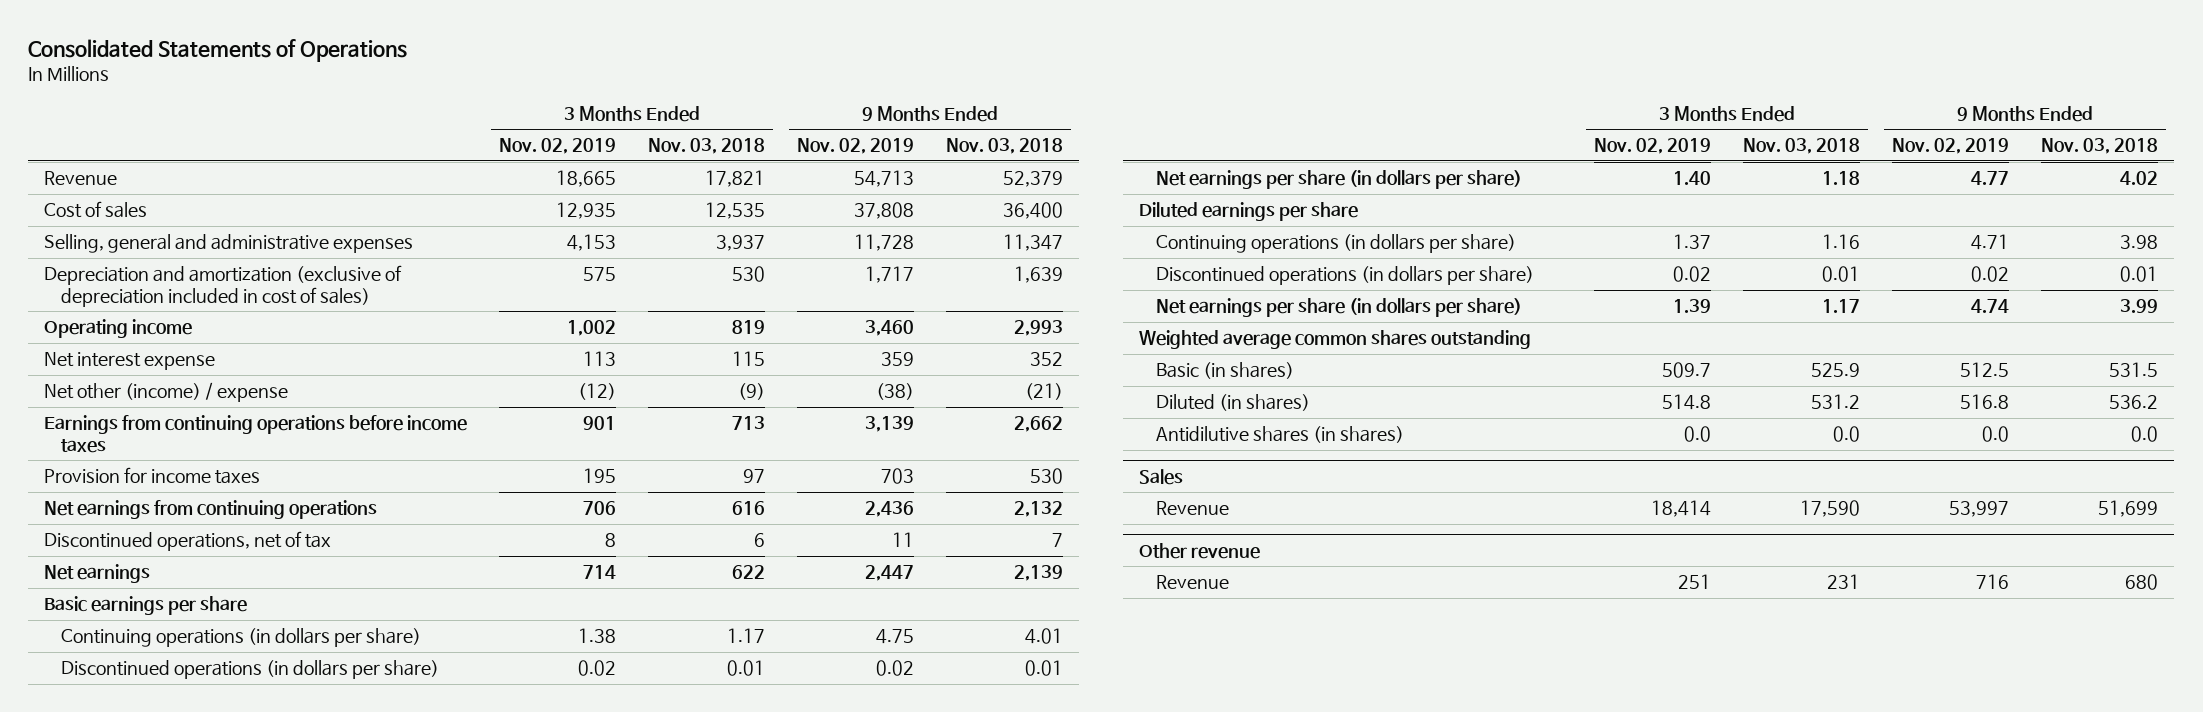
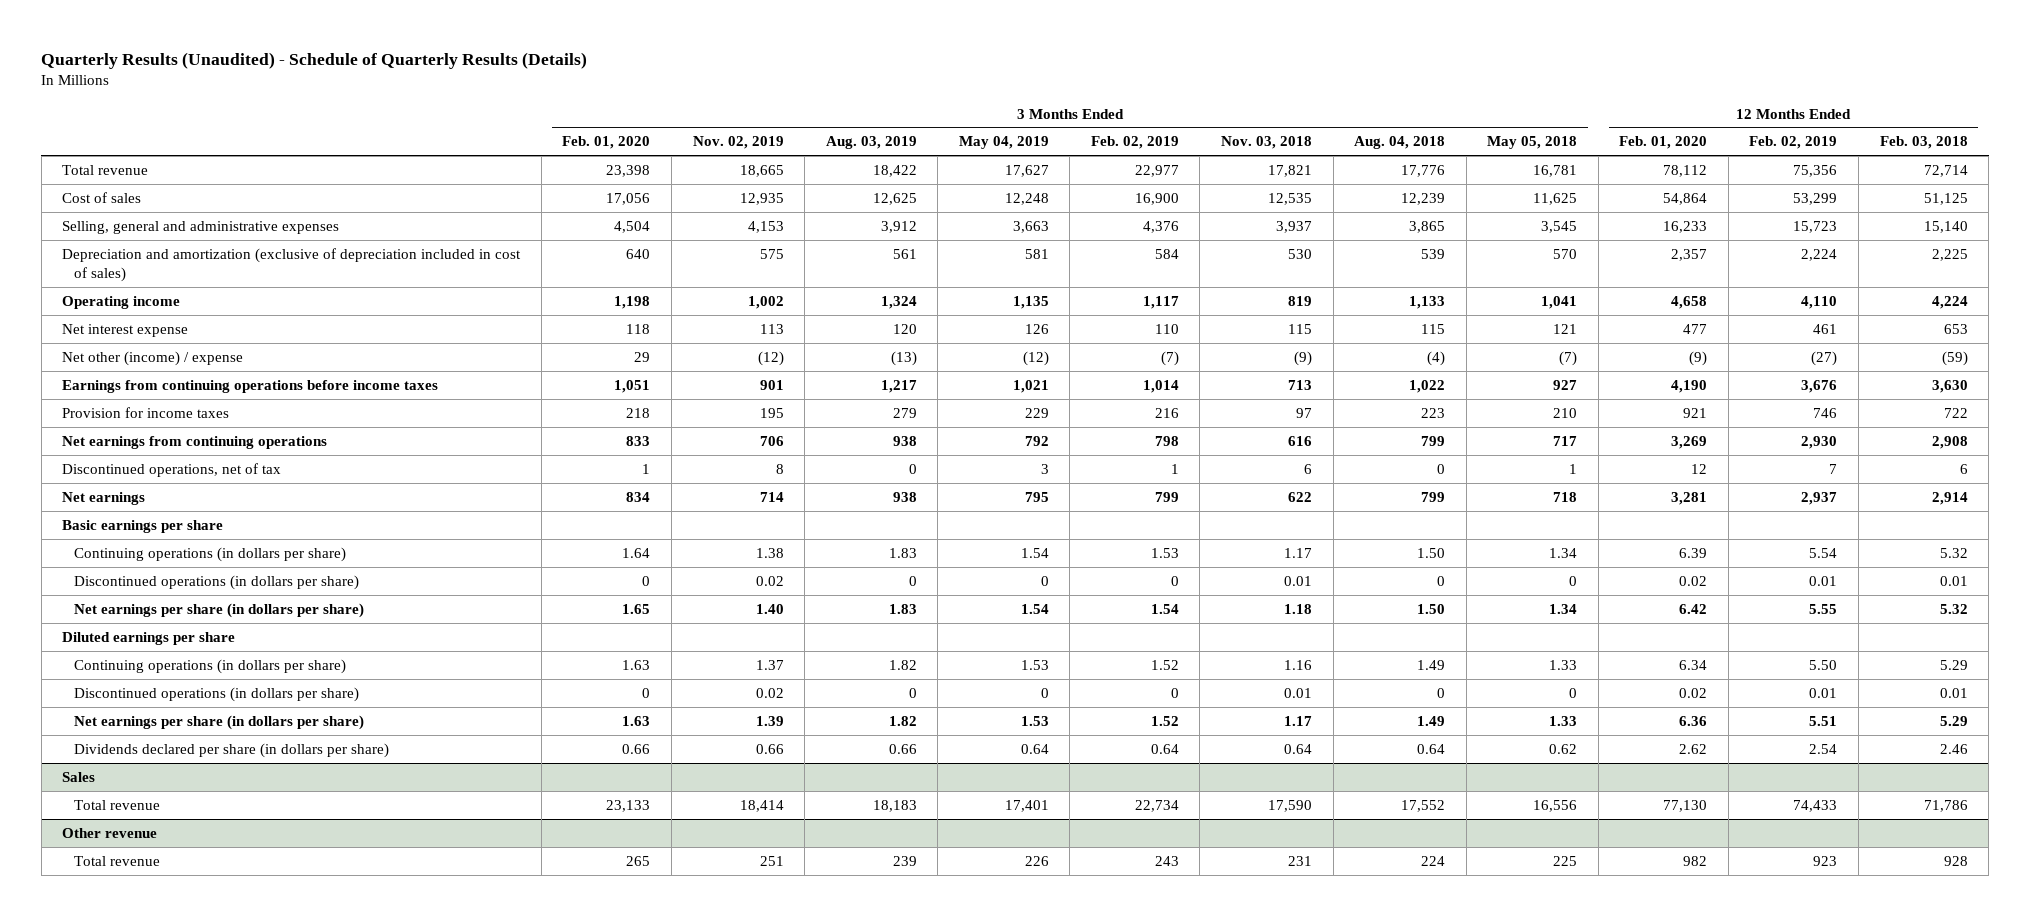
- Consolidated Statements of Operations
+ Quarterly Results (Unaudited) - Schedule of Quarterly Results (Details)
- | 3 Months Ended Nov. 02, 2019 | 3 Months Ended Nov. 03, 2018 | 9 Months Ended Nov. 02, 2019 | 9 Months Ended Nov. 03, 2018
+ | 3 Months Ended Feb. 01, 2020 | 3 Months Ended Nov. 02, 2019 | 3 Months Ended Aug. 03, 2019 | 3 Months Ended May 04, 2019 | 3 Months Ended Feb. 02, 2019 | 3 Months Ended Nov. 03, 2018 | 3 Months Ended Aug. 04, 2018 | 3 Months Ended May 05, 2018 | 12 Months Ended Feb. 01, 2020 | 12 Months Ended Feb. 02, 2019 | 12 Months Ended Feb. 03, 2018
- Revenue | 18,665 | 17,821 | 54,713 | 52,379
+ Total revenue | 23,398 | 18,665 | 18,422 | 17,627 | 22,977 | 17,821 | 17,776 | 16,781 | 78,112 | 75,356 | 72,714
- Weighted average common shares outstanding
- Basic (in shares) | 509.7 | 525.9 | 512.5 | 531.5
- Diluted (in shares) | 514.8 | 531.2 | 516.8 | 536.2
- Antidilutive shares (in shares) | 0.0 | 0.0 | 0.0 | 0.0
+ Dividends declared per share (in dollars per share) | 0.66 | 0.66 | 0.66 | 0.64 | 0.64 | 0.64 | 0.64 | 0.62 | 2.62 | 2.54 | 2.46
@ Sales
- Revenue | 18,414 | 17,590 | 53,997 | 51,699
+ Total revenue | 23,133 | 18,414 | 18,183 | 17,401 | 22,734 | 17,590 | 17,552 | 16,556 | 77,130 | 74,433 | 71,786
@ Other revenue
- Revenue | 251 | 231 | 716 | 680
+ Total revenue | 265 | 251 | 239 | 226 | 243 | 231 | 224 | 225 | 982 | 923 | 928

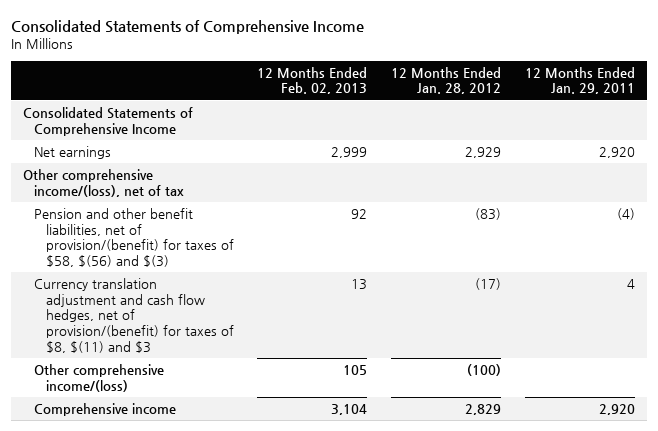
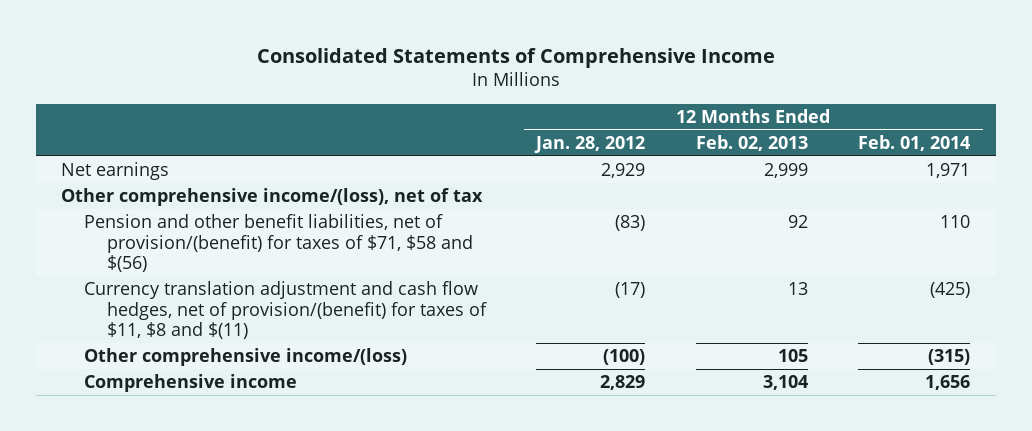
- | 12 Months Ended Feb. 02, 2013 | 12 Months Ended Jan. 28, 2012 | 12 Months Ended Jan. 29, 2011
+ | 12 Months Ended Jan. 28, 2012 | 12 Months Ended Feb. 02, 2013 | 12 Months Ended Feb. 01, 2014
- Consolidated Statements of Comprehensive Income
- Pension and other benefit liabilities, net of provision/(benefit) for taxes of $58, $(56) and $(3) | 92 | (83) | (4)
- Currency translation adjustment and cash flow hedges, net of provision/(benefit) for taxes of $8, $(11) and $3 | 13 | (17) | 4
+ Pension and other benefit liabilities, net of provision/(benefit) for taxes of $71, $58 and $(56) | (83) | 92 | 110
+ Currency translation adjustment and cash flow hedges, net of provision/(benefit) for taxes of $11, $8 and $(11) | (17) | 13 | (425)

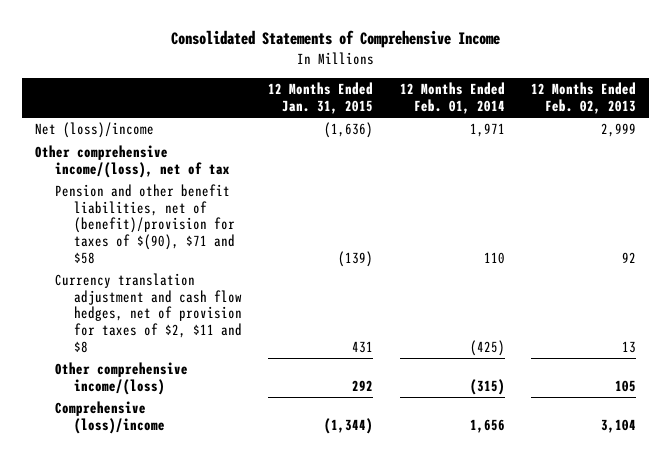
- | 12 Months Ended Jan. 28, 2012 | 12 Months Ended Feb. 02, 2013 | 12 Months Ended Feb. 01, 2014
+ | 12 Months Ended Jan. 31, 2015 | 12 Months Ended Feb. 01, 2014 | 12 Months Ended Feb. 02, 2013
- Net earnings | 2,929 | 2,999 | 1,971
+ Net (loss)/income | (1,636) | 1,971 | 2,999
- Pension and other benefit liabilities, net of provision/(benefit) for taxes of $71, $58 and $(56) | (83) | 92 | 110
- Currency translation adjustment and cash flow hedges, net of provision/(benefit) for taxes of $11, $8 and $(11) | (17) | 13 | (425)
+ Pension and other benefit liabilities, net of (benefit)/provision for taxes of $(90), $71 and $58 | (139) | 110 | 92
+ Currency translation adjustment and cash flow hedges, net of provision for taxes of $2, $11 and $8 | 431 | (425) | 13
- Comprehensive income | 2,829 | 3,104 | 1,656
+ Comprehensive (loss)/income | (1,344) | 1,656 | 3,104

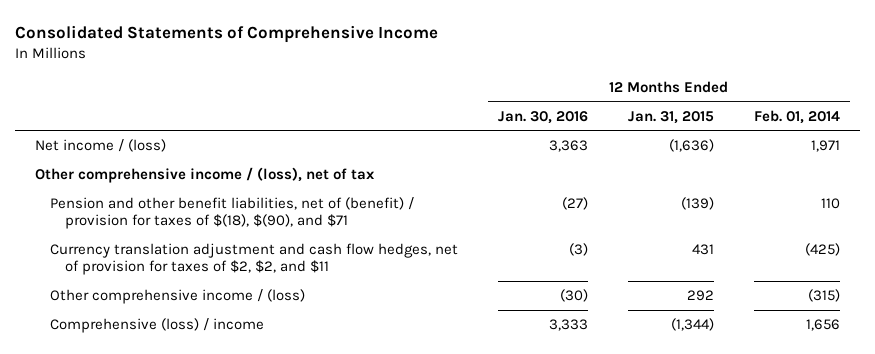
- | 12 Months Ended Jan. 31, 2015 | 12 Months Ended Feb. 01, 2014 | 12 Months Ended Feb. 02, 2013
+ | 12 Months Ended Jan. 30, 2016 | 12 Months Ended Jan. 31, 2015 | 12 Months Ended Feb. 01, 2014
- Net (loss)/income | (1,636) | 1,971 | 2,999
- Other comprehensive income/(loss), net of tax
- Pension and other benefit liabilities, net of (benefit)/provision for taxes of $(90), $71 and $58 | (139) | 110 | 92
- Currency translation adjustment and cash flow hedges, net of provision for taxes of $2, $11 and $8 | 431 | (425) | 13
- Other comprehensive income/(loss) | 292 | (315) | 105
- Comprehensive (loss)/income | (1,344) | 1,656 | 3,104
+ Net income / (loss) | 3,363 | (1,636) | 1,971
+ Other comprehensive income / (loss), net of tax
+ Pension and other benefit liabilities, net of (benefit) / provision for taxes of $(18), $(90), and $71 | (27) | (139) | 110
+ Currency translation adjustment and cash flow hedges, net of provision for taxes of $2, $2, and $11 | (3) | 431 | (425)
+ Other comprehensive income / (loss) | (30) | 292 | (315)
+ Comprehensive (loss) / income | 3,333 | (1,344) | 1,656

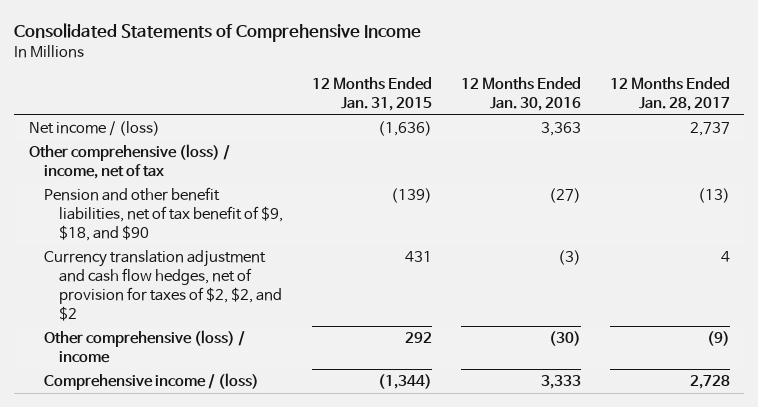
- | 12 Months Ended Jan. 30, 2016 | 12 Months Ended Jan. 31, 2015 | 12 Months Ended Feb. 01, 2014
+ | 12 Months Ended Jan. 31, 2015 | 12 Months Ended Jan. 30, 2016 | 12 Months Ended Jan. 28, 2017
- Other comprehensive income / (loss), net of tax
- Pension and other benefit liabilities, net of (benefit) / provision for taxes of $(18), $(90), and $71 | (27) | (139) | 110
- Currency translation adjustment and cash flow hedges, net of provision for taxes of $2, $2, and $11 | (3) | 431 | (425)
- Other comprehensive income / (loss) | (30) | 292 | (315)
- Comprehensive (loss) / income | 3,333 | (1,344) | 1,656
+ Other comprehensive (loss) / income, net of tax
+ Pension and other benefit liabilities, net of tax benefit of $9, $18, and $90 | (139) | (27) | (13)
+ Currency translation adjustment and cash flow hedges, net of provision for taxes of $2, $2, and $2 | 431 | (3) | 4
+ Other comprehensive (loss) / income | 292 | (30) | (9)
+ Comprehensive income / (loss) | (1,344) | 3,333 | 2,728

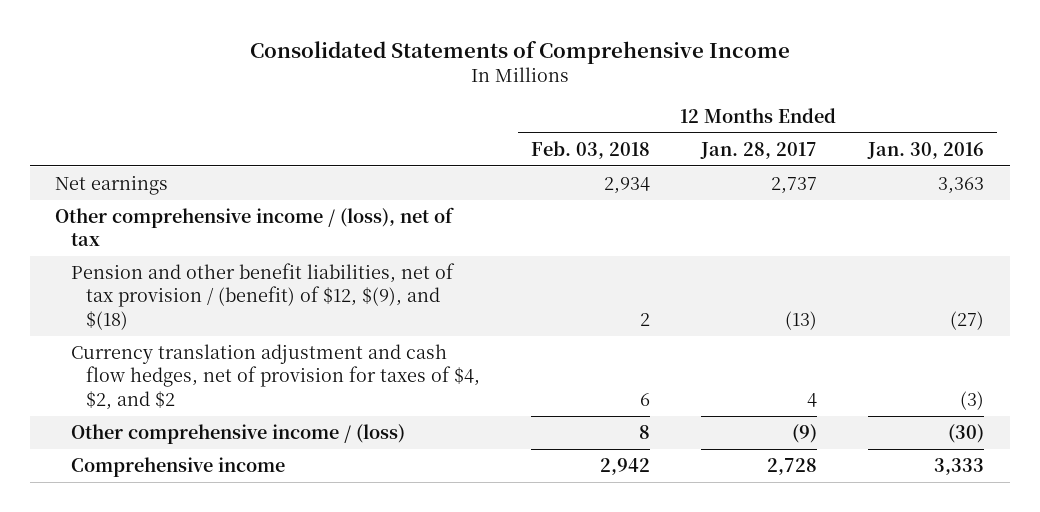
- | 12 Months Ended Jan. 31, 2015 | 12 Months Ended Jan. 30, 2016 | 12 Months Ended Jan. 28, 2017
+ | 12 Months Ended Feb. 03, 2018 | 12 Months Ended Jan. 28, 2017 | 12 Months Ended Jan. 30, 2016
- Net income / (loss) | (1,636) | 3,363 | 2,737
- Other comprehensive (loss) / income, net of tax
- Pension and other benefit liabilities, net of tax benefit of $9, $18, and $90 | (139) | (27) | (13)
- Currency translation adjustment and cash flow hedges, net of provision for taxes of $2, $2, and $2 | 431 | (3) | 4
- Other comprehensive (loss) / income | 292 | (30) | (9)
- Comprehensive income / (loss) | (1,344) | 3,333 | 2,728
+ Net earnings | 2,934 | 2,737 | 3,363
+ Other comprehensive income / (loss), net of tax
+ Pension and other benefit liabilities, net of tax provision / (benefit) of $12, $(9), and $(18) | 2 | (13) | (27)
+ Currency translation adjustment and cash flow hedges, net of provision for taxes of $4, $2, and $2 | 6 | 4 | (3)
+ Other comprehensive income / (loss) | 8 | (9) | (30)
+ Comprehensive income | 2,942 | 2,728 | 3,333

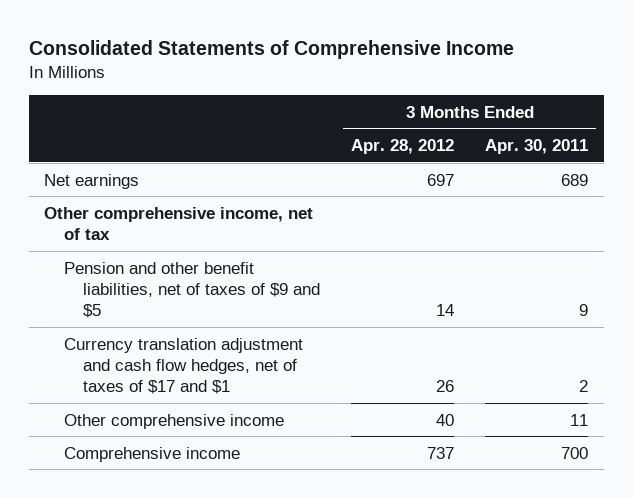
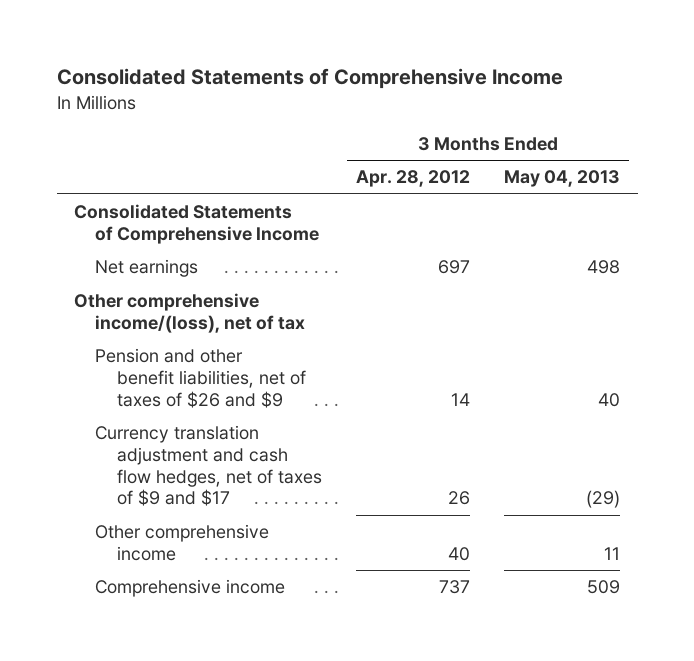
- | 3 Months Ended Apr. 28, 2012 | 3 Months Ended Apr. 30, 2011
+ | 3 Months Ended Apr. 28, 2012 | 3 Months Ended May 04, 2013
+ Consolidated Statements of Comprehensive Income
- Other comprehensive income, net of tax
- Pension and other benefit liabilities, net of taxes of $9 and $5 | 14 | 9
- Currency translation adjustment and cash flow hedges, net of taxes of $17 and $1 | 26 | 2
+ Other comprehensive income/(loss), net of tax
+ Pension and other benefit liabilities, net of taxes of $26 and $9 | 14 | 40
+ Currency translation adjustment and cash flow hedges, net of taxes of $9 and $17 | 26 | (29)

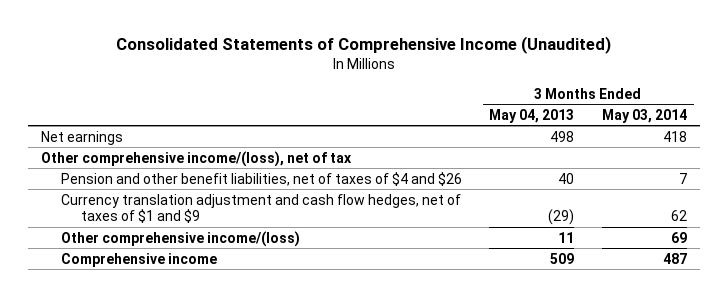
- Consolidated Statements of Comprehensive Income
+ Consolidated Statements of Comprehensive Income (Unaudited)
- | 3 Months Ended Apr. 28, 2012 | 3 Months Ended May 04, 2013
+ | 3 Months Ended May 04, 2013 | 3 Months Ended May 03, 2014
- Consolidated Statements of Comprehensive Income
- Pension and other benefit liabilities, net of taxes of $26 and $9 | 14 | 40
- Currency translation adjustment and cash flow hedges, net of taxes of $9 and $17 | 26 | (29)
- Other comprehensive income | 40 | 11
+ Pension and other benefit liabilities, net of taxes of $4 and $26 | 40 | 7
+ Currency translation adjustment and cash flow hedges, net of taxes of $1 and $9 | (29) | 62
+ Other comprehensive income/(loss) | 11 | 69

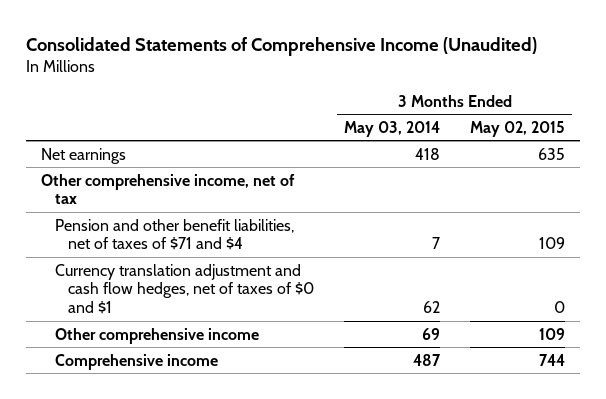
- | 3 Months Ended May 04, 2013 | 3 Months Ended May 03, 2014
+ | 3 Months Ended May 03, 2014 | 3 Months Ended May 02, 2015
- Other comprehensive income/(loss), net of tax
- Pension and other benefit liabilities, net of taxes of $4 and $26 | 40 | 7
- Currency translation adjustment and cash flow hedges, net of taxes of $1 and $9 | (29) | 62
- Other comprehensive income/(loss) | 11 | 69
+ Other comprehensive income, net of tax
+ Pension and other benefit liabilities, net of taxes of $71 and $4 | 7 | 109
+ Currency translation adjustment and cash flow hedges, net of taxes of $0 and $1 | 62 | 0
+ Other comprehensive income | 69 | 109

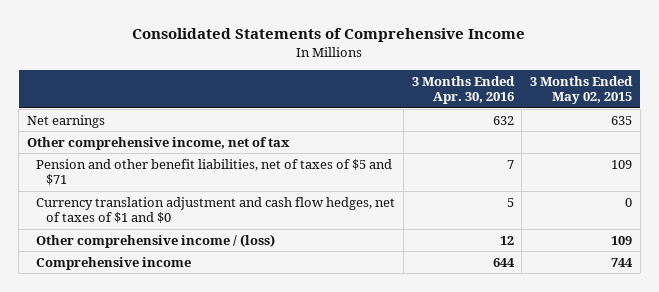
- Consolidated Statements of Comprehensive Income (Unaudited)
+ Consolidated Statements of Comprehensive Income
- | 3 Months Ended May 03, 2014 | 3 Months Ended May 02, 2015
+ | 3 Months Ended Apr. 30, 2016 | 3 Months Ended May 02, 2015
- Pension and other benefit liabilities, net of taxes of $71 and $4 | 7 | 109
- Currency translation adjustment and cash flow hedges, net of taxes of $0 and $1 | 62 | 0
- Other comprehensive income | 69 | 109
+ Pension and other benefit liabilities, net of taxes of $5 and $71 | 7 | 109
+ Currency translation adjustment and cash flow hedges, net of taxes of $1 and $0 | 5 | 0
+ Other comprehensive income / (loss) | 12 | 109

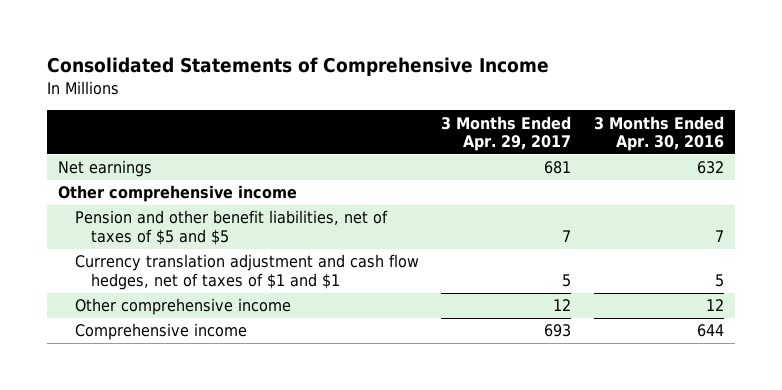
- | 3 Months Ended Apr. 30, 2016 | 3 Months Ended May 02, 2015
+ | 3 Months Ended Apr. 29, 2017 | 3 Months Ended Apr. 30, 2016
- Other comprehensive income, net of tax
- Pension and other benefit liabilities, net of taxes of $5 and $71 | 7 | 109
- Currency translation adjustment and cash flow hedges, net of taxes of $1 and $0 | 5 | 0
- Other comprehensive income / (loss) | 12 | 109
+ Other comprehensive income
+ Pension and other benefit liabilities, net of taxes of $5 and $5 | 7 | 7
+ Currency translation adjustment and cash flow hedges, net of taxes of $1 and $1 | 5 | 5
+ Other comprehensive income | 12 | 12

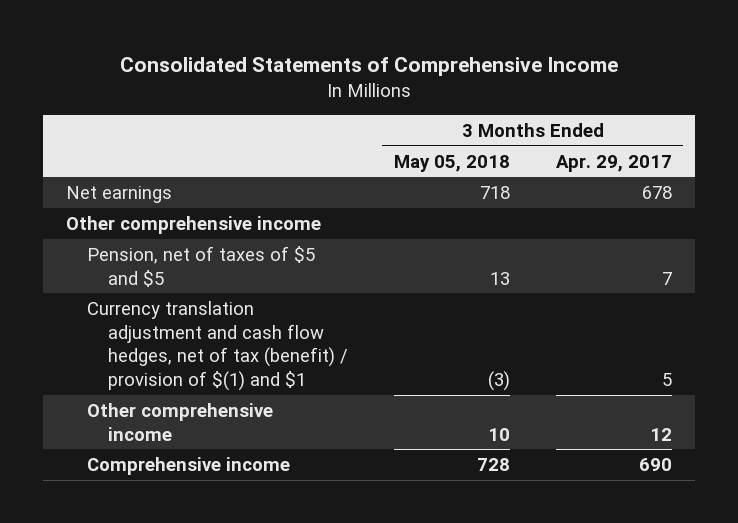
- | 3 Months Ended Apr. 29, 2017 | 3 Months Ended Apr. 30, 2016
+ | 3 Months Ended May 05, 2018 | 3 Months Ended Apr. 29, 2017
- Net earnings | 681 | 632
+ Net earnings | 718 | 678
- Pension and other benefit liabilities, net of taxes of $5 and $5 | 7 | 7
- Currency translation adjustment and cash flow hedges, net of taxes of $1 and $1 | 5 | 5
+ Pension, net of taxes of $5 and $5 | 13 | 7
+ Currency translation adjustment and cash flow hedges, net of tax (benefit) / provision of $(1) and $1 | (3) | 5
- Comprehensive income | 693 | 644
+ Comprehensive income | 728 | 690

